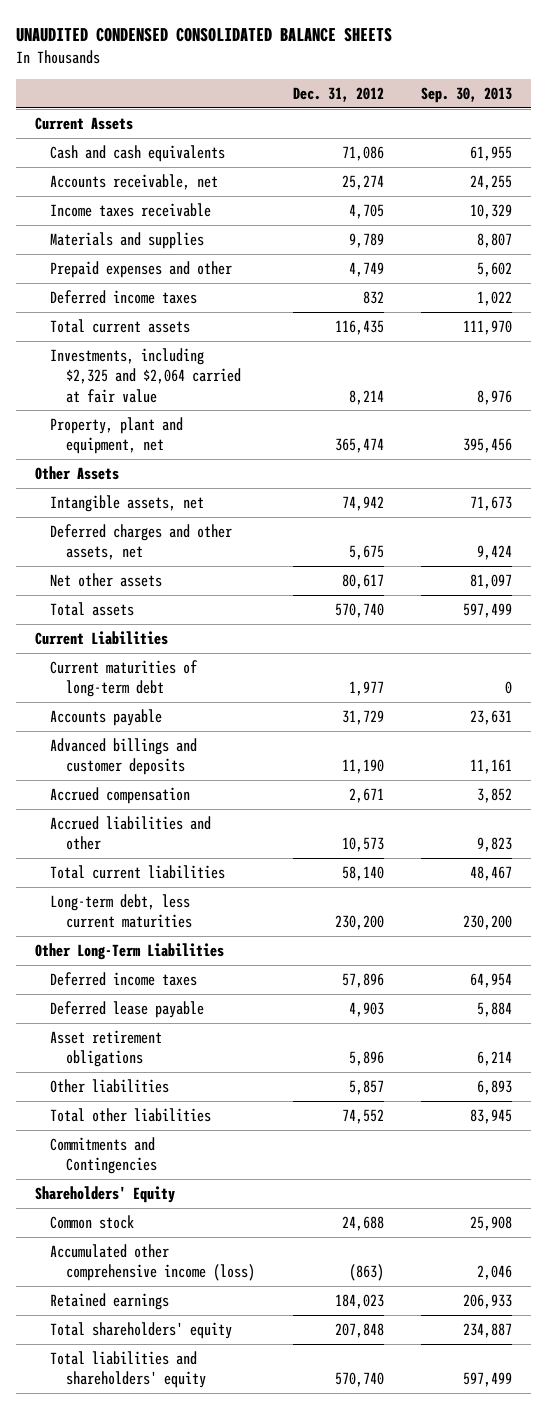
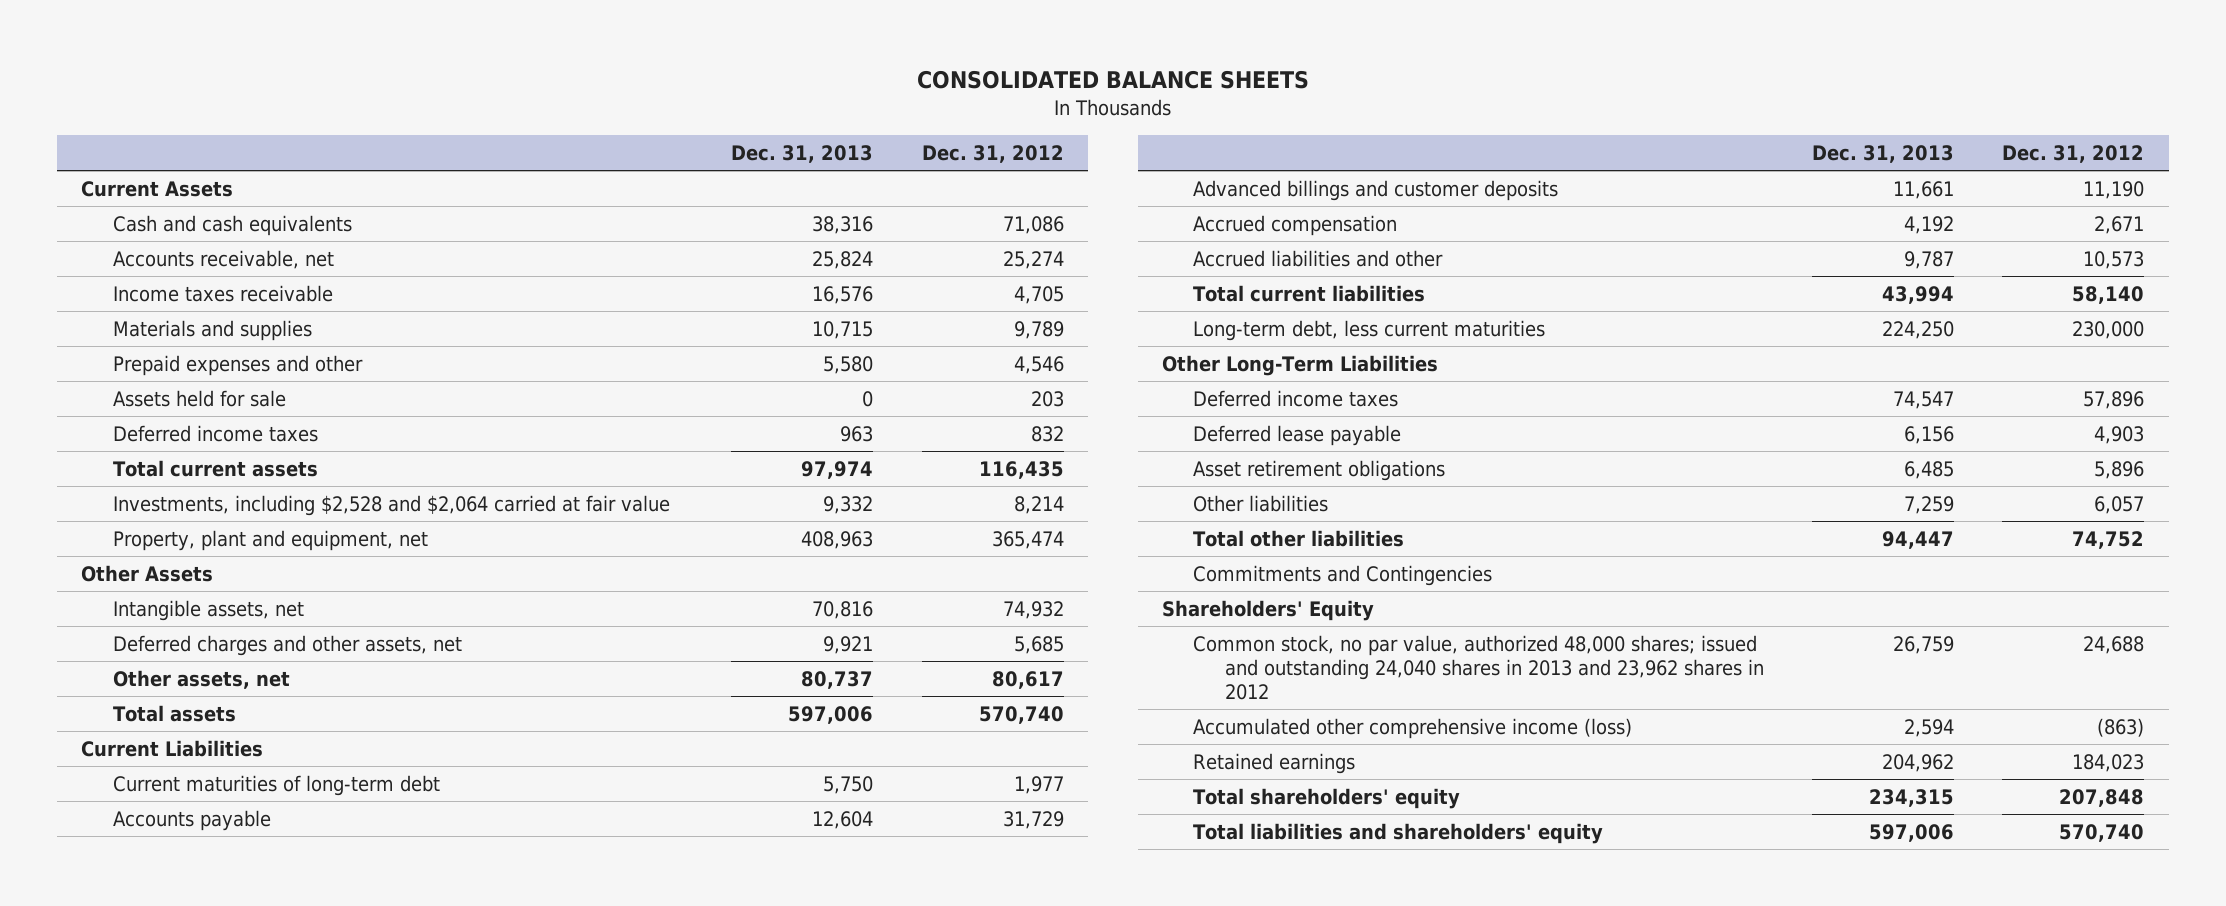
- UNAUDITED CONDENSED CONSOLIDATED BALANCE SHEETS
+ CONSOLIDATED BALANCE SHEETS
- | Dec. 31, 2012 | Sep. 30, 2013
+ | Dec. 31, 2013 | Dec. 31, 2012
- Prepaid expenses and other | 4,749 | 5,602
+ Prepaid expenses and other | 5,580 | 4,546
+ Assets held for sale | 0 | 203
- Investments, including $2,325 and $2,064 carried at fair value | 8,214 | 8,976
+ Investments, including $2,528 and $2,064 carried at fair value | 9,332 | 8,214
- Intangible assets, net | 74,942 | 71,673
- Deferred charges and other assets, net | 5,675 | 9,424
- Net other assets | 80,617 | 81,097
+ Intangible assets, net | 70,816 | 74,932
+ Deferred charges and other assets, net | 9,921 | 5,685
+ Other assets, net | 80,737 | 80,617
- Long-term debt, less current maturities | 230,200 | 230,200
+ Long-term debt, less current maturities | 224,250 | 230,000
- Other liabilities | 5,857 | 6,893
- Total other liabilities | 74,552 | 83,945
+ Other liabilities | 7,259 | 6,057
+ Total other liabilities | 94,447 | 74,752
- Common stock | 24,688 | 25,908
+ Common stock, no par value, authorized 48,000 shares; issued and outstanding 24,040 shares in 2013 and 23,962 shares in 2012 | 26,759 | 24,688

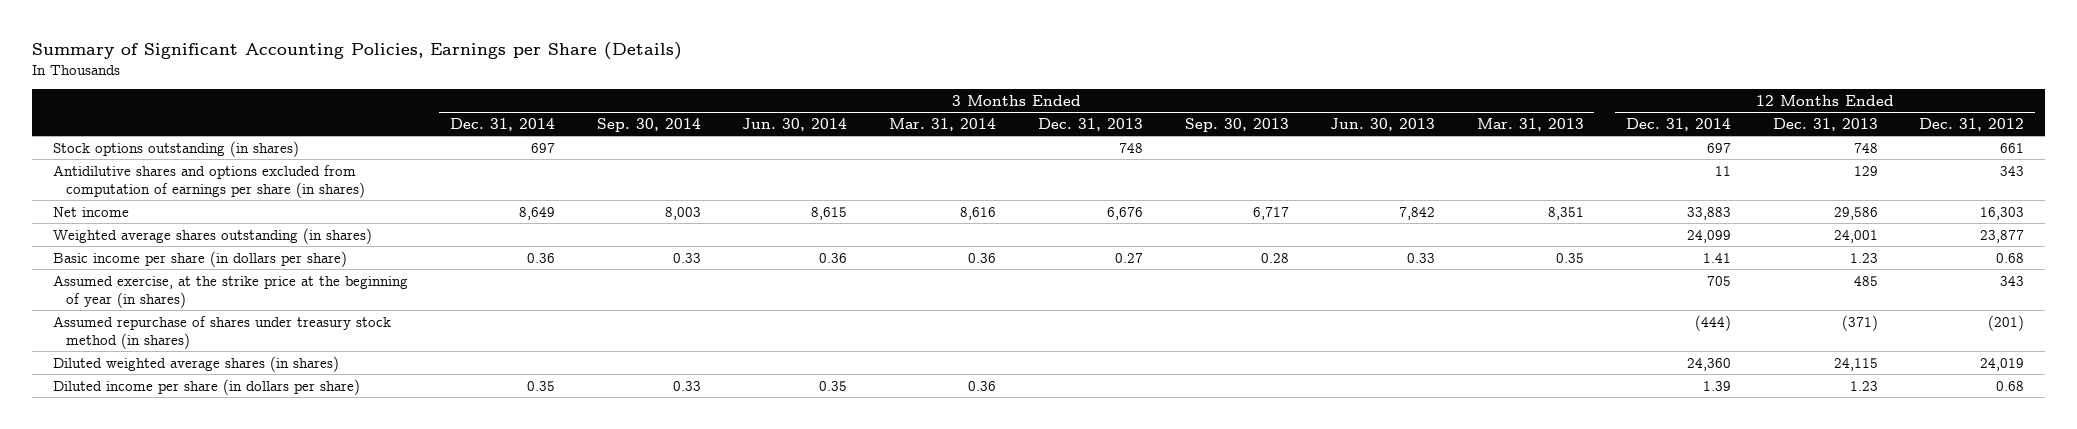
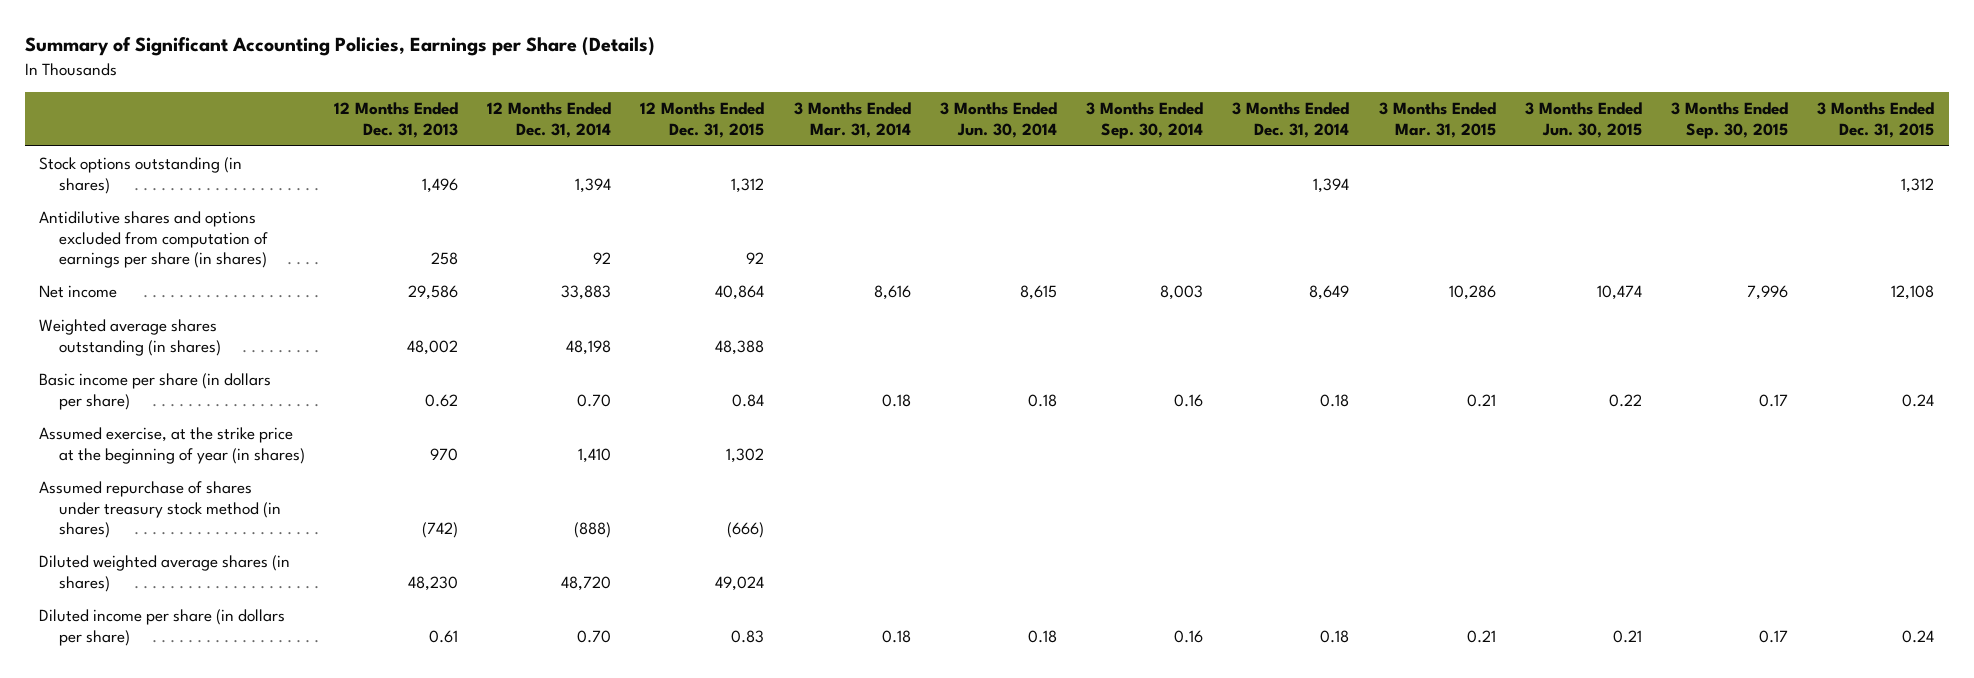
- | 3 Months Ended Dec. 31, 2014 | 3 Months Ended Sep. 30, 2014 | 3 Months Ended Jun. 30, 2014 | 3 Months Ended Mar. 31, 2014 | 3 Months Ended Dec. 31, 2013 | 3 Months Ended Sep. 30, 2013 | 3 Months Ended Jun. 30, 2013 | 3 Months Ended Mar. 31, 2013 | 12 Months Ended Dec. 31, 2014 | 12 Months Ended Dec. 31, 2013 | 12 Months Ended Dec. 31, 2012
+ | 12 Months Ended Dec. 31, 2013 | 12 Months Ended Dec. 31, 2014 | 12 Months Ended Dec. 31, 2015 | 3 Months Ended Mar. 31, 2014 | 3 Months Ended Jun. 30, 2014 | 3 Months Ended Sep. 30, 2014 | 3 Months Ended Dec. 31, 2014 | 3 Months Ended Mar. 31, 2015 | 3 Months Ended Jun. 30, 2015 | 3 Months Ended Sep. 30, 2015 | 3 Months Ended Dec. 31, 2015
- Stock options outstanding (in shares) | 697 | | | | 748 | | | | 697 | 748 | 661
- Antidilutive shares and options excluded from computation of earnings per share (in shares) | | | | | | | | | 11 | 129 | 343
+ Stock options outstanding (in shares) | 1,496 | 1,394 | 1,312 | | | | 1,394 | | | | 1,312
+ Antidilutive shares and options excluded from computation of earnings per share (in shares) | 258 | 92 | 92 | | | | | | | |
- Weighted average shares outstanding (in shares) | | | | | | | | | 24,099 | 24,001 | 23,877
- Basic income per share (in dollars per share) | 0.36 | 0.33 | 0.36 | 0.36 | 0.27 | 0.28 | 0.33 | 0.35 | 1.41 | 1.23 | 0.68
- Assumed exercise, at the strike price at the beginning of year (in shares) | | | | | | | | | 705 | 485 | 343
- Assumed repurchase of shares under treasury stock method (in shares) | | | | | | | | | (444) | (371) | (201)
- Diluted weighted average shares (in shares) | | | | | | | | | 24,360 | 24,115 | 24,019
- Diluted income per share (in dollars per share) | 0.35 | 0.33 | 0.35 | 0.36 | | | | | 1.39 | 1.23 | 0.68
+ Weighted average shares outstanding (in shares) | 48,002 | 48,198 | 48,388 | | | | | | | |
+ Basic income per share (in dollars per share) | 0.62 | 0.70 | 0.84 | 0.18 | 0.18 | 0.16 | 0.18 | 0.21 | 0.22 | 0.17 | 0.24
+ Assumed exercise, at the strike price at the beginning of year (in shares) | 970 | 1,410 | 1,302 | | | | | | | |
+ Assumed repurchase of shares under treasury stock method (in shares) | (742) | (888) | (666) | | | | | | | |
+ Diluted weighted average shares (in shares) | 48,230 | 48,720 | 49,024 | | | | | | | |
+ Diluted income per share (in dollars per share) | 0.61 | 0.70 | 0.83 | 0.18 | 0.18 | 0.16 | 0.18 | 0.21 | 0.21 | 0.17 | 0.24

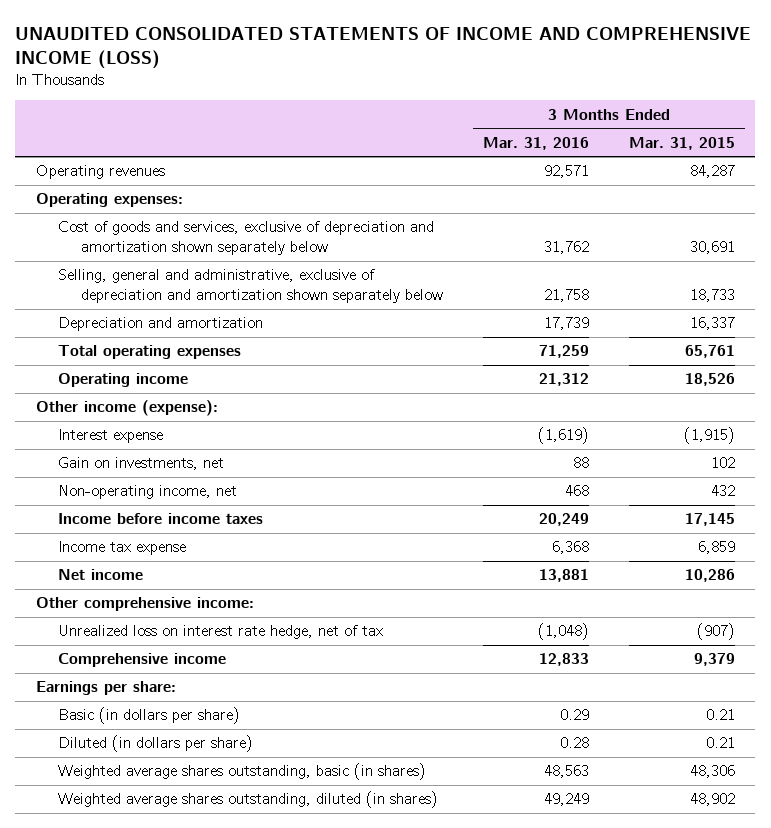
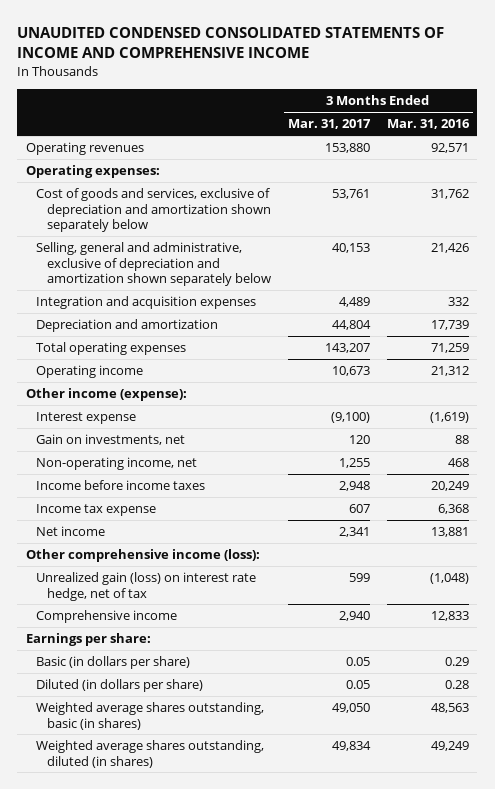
- UNAUDITED CONSOLIDATED STATEMENTS OF INCOME AND COMPREHENSIVE INCOME (LOSS)
+ UNAUDITED CONDENSED CONSOLIDATED STATEMENTS OF INCOME AND COMPREHENSIVE INCOME
- | 3 Months Ended Mar. 31, 2016 | 3 Months Ended Mar. 31, 2015
+ | 3 Months Ended Mar. 31, 2017 | 3 Months Ended Mar. 31, 2016
- Selling, general and administrative, exclusive of depreciation and amortization shown separately below | 21,758 | 18,733
+ Selling, general and administrative, exclusive of depreciation and amortization shown separately below | 40,153 | 21,426
+ Integration and acquisition expenses | 4,489 | 332
- Other comprehensive income:
- Unrealized loss on interest rate hedge, net of tax | (1,048) | (907)
+ Other comprehensive income (loss):
+ Unrealized gain (loss) on interest rate hedge, net of tax | 599 | (1,048)

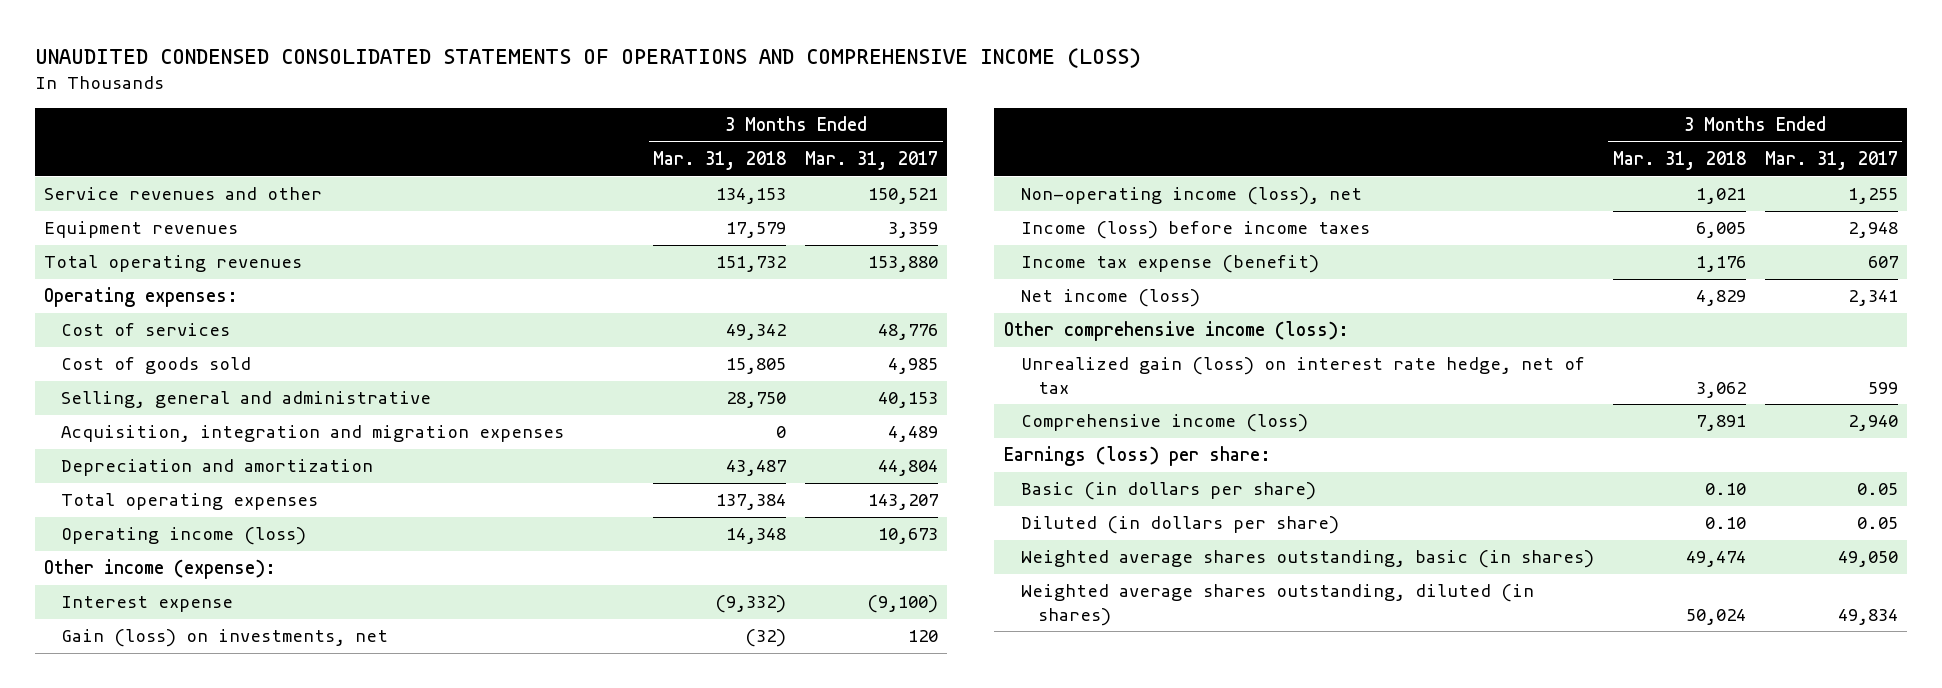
- UNAUDITED CONDENSED CONSOLIDATED STATEMENTS OF INCOME AND COMPREHENSIVE INCOME
+ UNAUDITED CONDENSED CONSOLIDATED STATEMENTS OF OPERATIONS AND COMPREHENSIVE INCOME (LOSS)
- | 3 Months Ended Mar. 31, 2017 | 3 Months Ended Mar. 31, 2016
+ | 3 Months Ended Mar. 31, 2018 | 3 Months Ended Mar. 31, 2017
- Operating revenues | 153,880 | 92,571
+ Service revenues and other | 134,153 | 150,521
+ Equipment revenues | 17,579 | 3,359
+ Total operating revenues | 151,732 | 153,880
- Cost of goods and services, exclusive of depreciation and amortization shown separately below | 53,761 | 31,762
- Selling, general and administrative, exclusive of depreciation and amortization shown separately below | 40,153 | 21,426
- Integration and acquisition expenses | 4,489 | 332
+ Cost of services | 49,342 | 48,776
+ Cost of goods sold | 15,805 | 4,985
+ Selling, general and administrative | 28,750 | 40,153
+ Acquisition, integration and migration expenses | 0 | 4,489
- Operating income | 10,673 | 21,312
+ Operating income (loss) | 14,348 | 10,673
- Gain on investments, net | 120 | 88
- Non-operating income, net | 1,255 | 468
- Income before income taxes | 2,948 | 20,249
- Income tax expense | 607 | 6,368
- Net income | 2,341 | 13,881
+ Gain (loss) on investments, net | (32) | 120
+ Non-operating income (loss), net | 1,021 | 1,255
+ Income (loss) before income taxes | 6,005 | 2,948
+ Income tax expense (benefit) | 1,176 | 607
+ Net income (loss) | 4,829 | 2,341
- Comprehensive income | 2,940 | 12,833
- Earnings per share:
+ Comprehensive income (loss) | 7,891 | 2,940
+ Earnings (loss) per share:

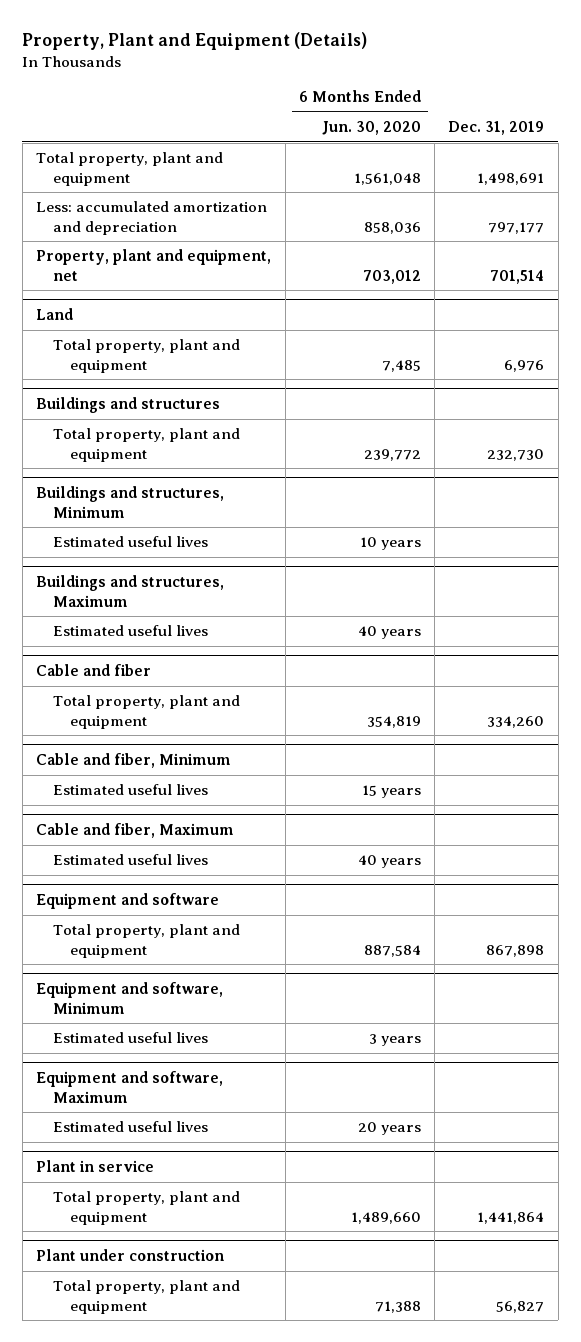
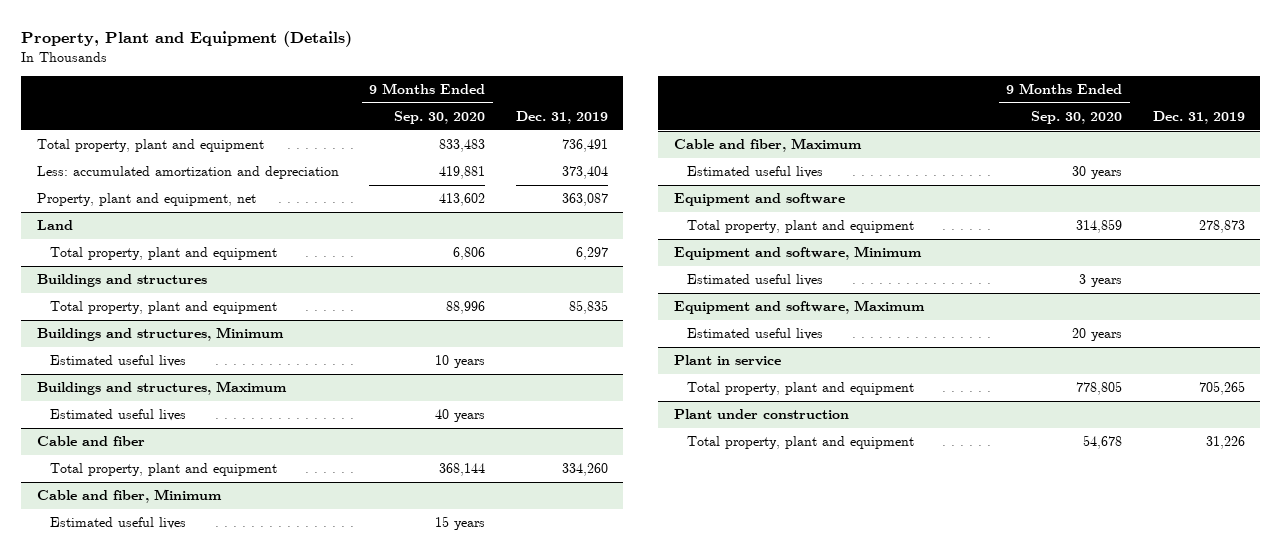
- | 6 Months Ended Jun. 30, 2020 | Dec. 31, 2019
+ | 9 Months Ended Sep. 30, 2020 | Dec. 31, 2019
- Total property, plant and equipment | 1,561,048 | 1,498,691
- Less: accumulated amortization and depreciation | 858,036 | 797,177
- Property, plant and equipment, net | 703,012 | 701,514
+ Total property, plant and equipment | 833,483 | 736,491
+ Less: accumulated amortization and depreciation | 419,881 | 373,404
+ Property, plant and equipment, net | 413,602 | 363,087
@ Land
- Total property, plant and equipment | 7,485 | 6,976
+ Total property, plant and equipment | 6,806 | 6,297
@ Buildings and structures
- Total property, plant and equipment | 239,772 | 232,730
+ Total property, plant and equipment | 88,996 | 85,835
@ Equipment and software
- Total property, plant and equipment | 887,584 | 867,898
+ Total property, plant and equipment | 314,859 | 278,873
@ Plant in service
- Total property, plant and equipment | 1,489,660 | 1,441,864
+ Total property, plant and equipment | 778,805 | 705,265
@ Plant under construction
- Total property, plant and equipment | 71,388 | 56,827
+ Total property, plant and equipment | 54,678 | 31,226

